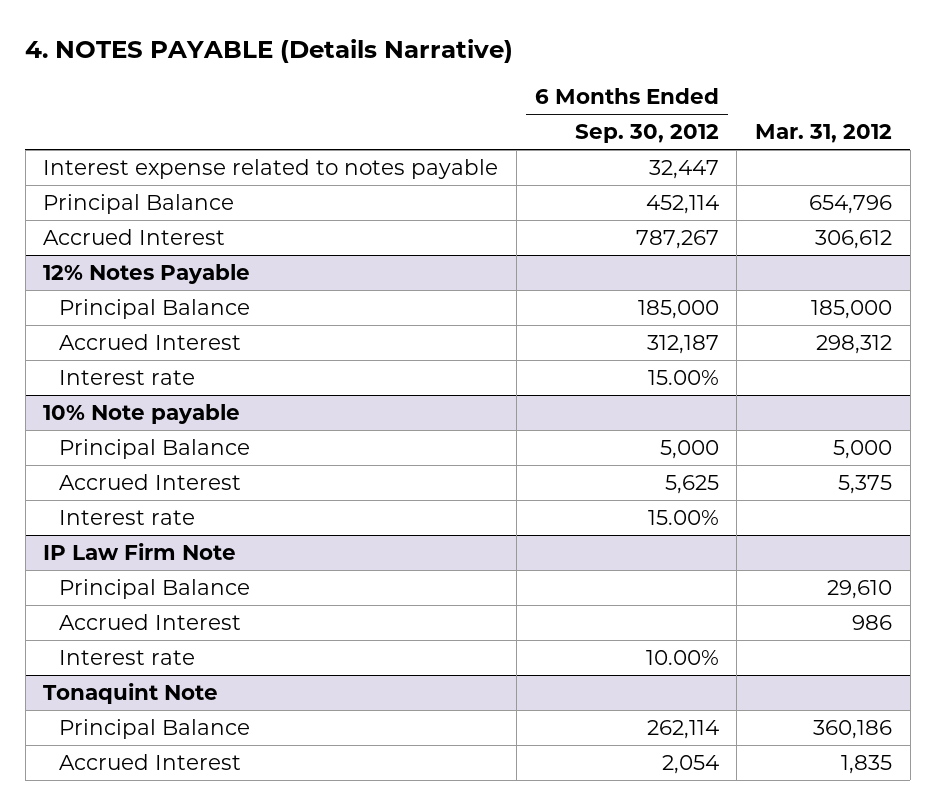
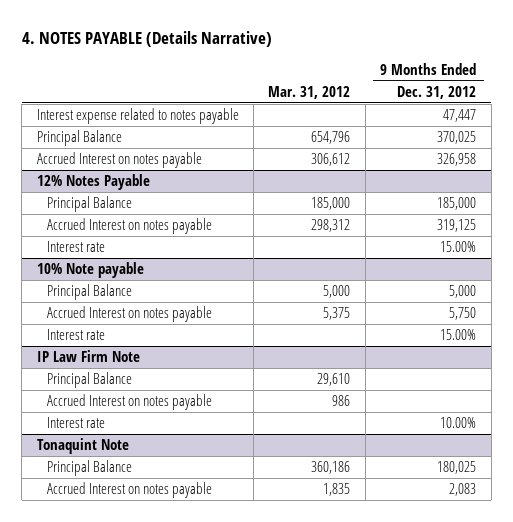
- | 6 Months Ended Sep. 30, 2012 | Mar. 31, 2012
+ | Mar. 31, 2012 | 9 Months Ended Dec. 31, 2012
- Accrued Interest | 787,267 | 306,612
+ Accrued Interest on notes payable | 306,612 | 326,958
@ 12% Notes Payable
- Accrued Interest | 312,187 | 298,312
+ Accrued Interest on notes payable | 298,312 | 319,125
@ 10% Note payable
- Accrued Interest | 5,625 | 5,375
+ Accrued Interest on notes payable | 5,375 | 5,750
@ IP Law Firm Note
- Accrued Interest | | 986
+ Accrued Interest on notes payable | 986 |
@ Tonaquint Note
- Accrued Interest | 2,054 | 1,835
+ Accrued Interest on notes payable | 1,835 | 2,083

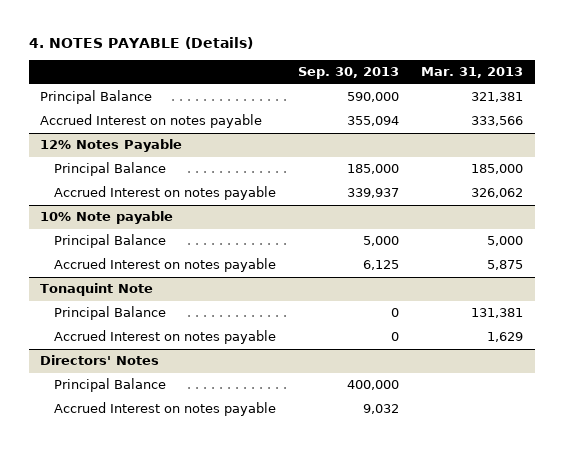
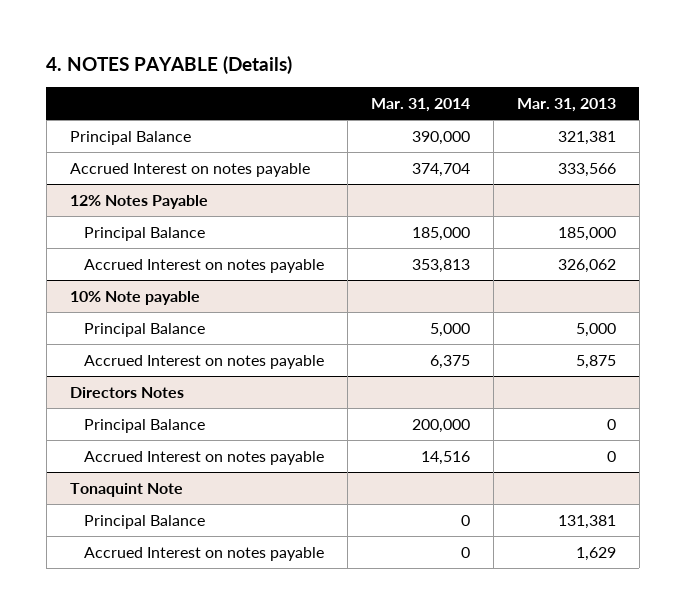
- | Sep. 30, 2013 | Mar. 31, 2013
+ | Mar. 31, 2014 | Mar. 31, 2013
+ Directors Notes
+ Principal Balance | 200,000 | 0
+ Accrued Interest on notes payable | 14,516 | 0
- Directors' Notes
- Principal Balance | 400,000 |
- Accrued Interest on notes payable | 9,032 |

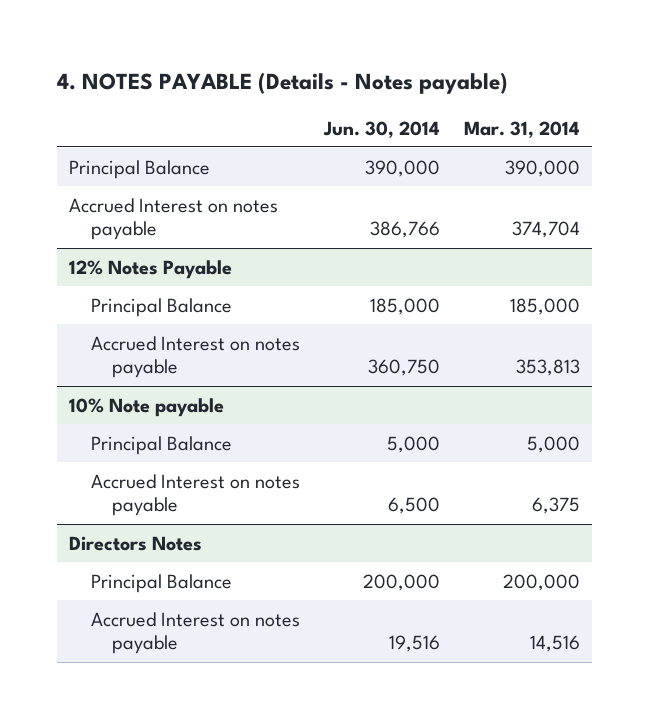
- 4. NOTES PAYABLE (Details)
+ 4. NOTES PAYABLE (Details - Notes payable)
- | Mar. 31, 2014 | Mar. 31, 2013
+ | Jun. 30, 2014 | Mar. 31, 2014
- Tonaquint Note
- Principal Balance | 0 | 131,381
- Accrued Interest on notes payable | 0 | 1,629

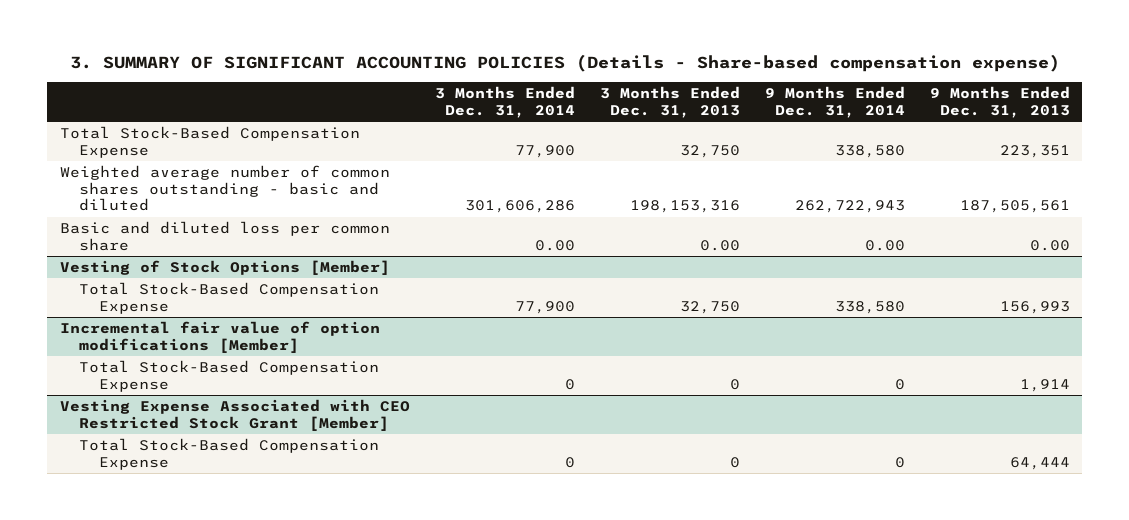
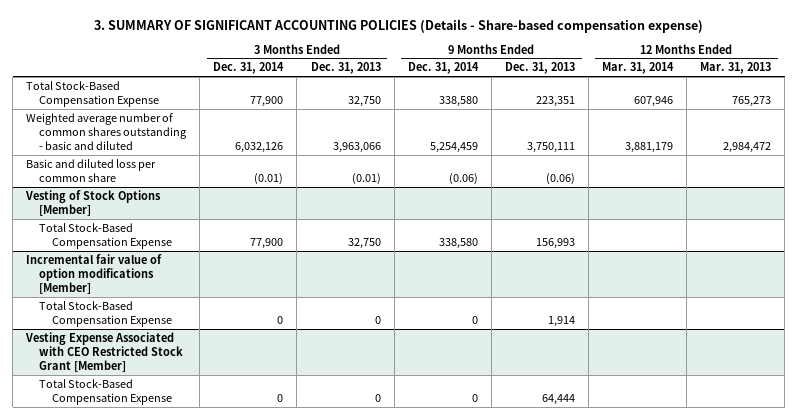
- | 3 Months Ended Dec. 31, 2014 | 3 Months Ended Dec. 31, 2013 | 9 Months Ended Dec. 31, 2014 | 9 Months Ended Dec. 31, 2013
+ | 3 Months Ended Dec. 31, 2014 | 3 Months Ended Dec. 31, 2013 | 9 Months Ended Dec. 31, 2014 | 9 Months Ended Dec. 31, 2013 | 12 Months Ended Mar. 31, 2014 | 12 Months Ended Mar. 31, 2013
- Weighted average number of common shares outstanding - basic and diluted | 301,606,286 | 198,153,316 | 262,722,943 | 187,505,561
- Basic and diluted loss per common share | 0.00 | 0.00 | 0.00 | 0.00
+ Weighted average number of common shares outstanding - basic and diluted | 6,032,126 | 3,963,066 | 5,254,459 | 3,750,111 | 3,881,179 | 2,984,472
+ Basic and diluted loss per common share | (0.01) | (0.01) | (0.06) | (0.06) | |

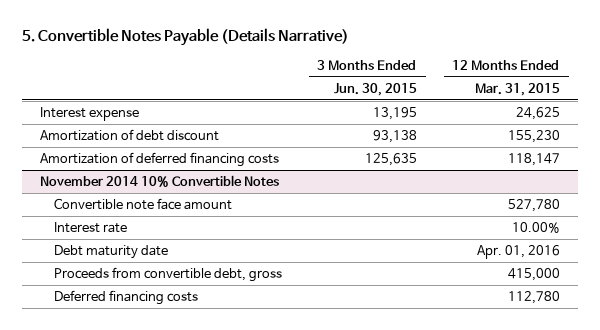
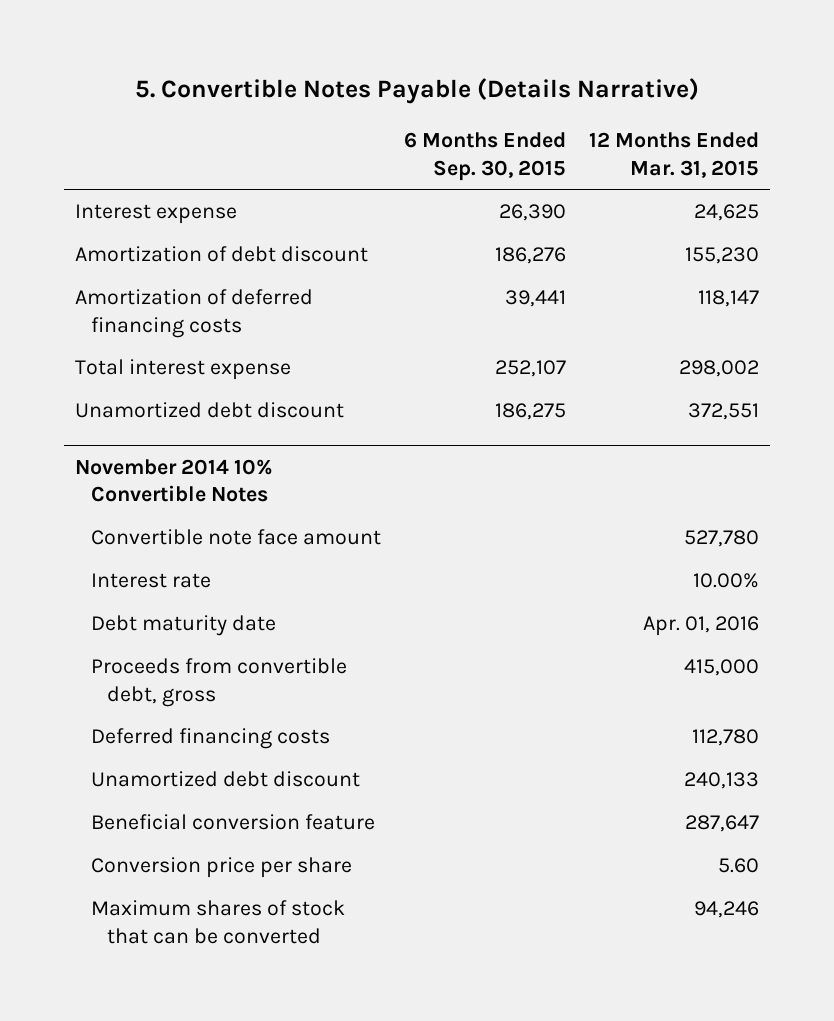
- | 3 Months Ended Jun. 30, 2015 | 12 Months Ended Mar. 31, 2015
+ | 6 Months Ended Sep. 30, 2015 | 12 Months Ended Mar. 31, 2015
+ Total interest expense | 252,107 | 298,002
+ Unamortized debt discount | 186,275 | 372,551
@ November 2014 10% Convertible Notes
+ Unamortized debt discount | | 240,133
+ Beneficial conversion feature | | 287,647
+ Conversion price per share | | 5.60
+ Maximum shares of stock that can be converted | | 94,246

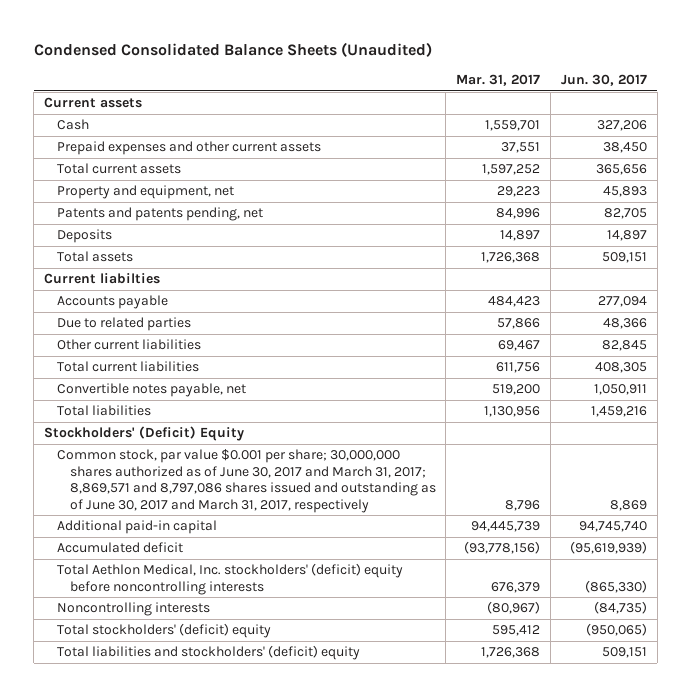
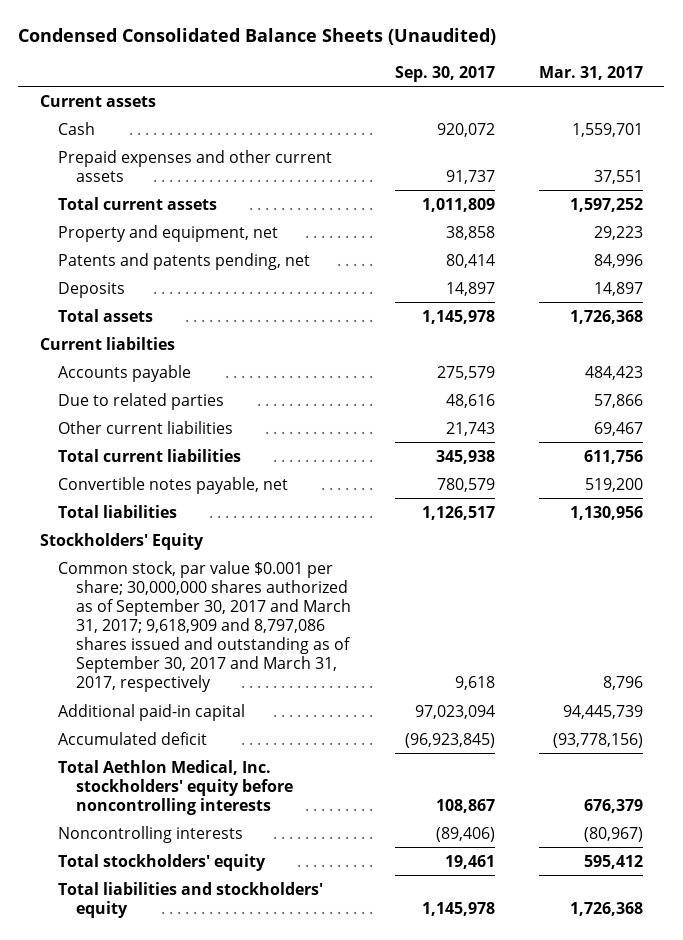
- | Mar. 31, 2017 | Jun. 30, 2017
+ | Sep. 30, 2017 | Mar. 31, 2017
- Stockholders' (Deficit) Equity
- Common stock, par value $0.001 per share; 30,000,000 shares authorized as of June 30, 2017 and March 31, 2017; 8,869,571 and 8,797,086 shares issued and outstanding as of June 30, 2017 and March 31, 2017, respectively | 8,796 | 8,869
+ Stockholders' Equity
+ Common stock, par value $0.001 per share; 30,000,000 shares authorized as of September 30, 2017 and March 31, 2017; 9,618,909 and 8,797,086 shares issued and outstanding as of September 30, 2017 and March 31, 2017, respectively | 9,618 | 8,796
- Total Aethlon Medical, Inc. stockholders' (deficit) equity before noncontrolling interests | 676,379 | (865,330)
+ Total Aethlon Medical, Inc. stockholders' equity before noncontrolling interests | 108,867 | 676,379
- Total stockholders' (deficit) equity | 595,412 | (950,065)
- Total liabilities and stockholders' (deficit) equity | 1,726,368 | 509,151
+ Total stockholders' equity | 19,461 | 595,412
+ Total liabilities and stockholders' equity | 1,145,978 | 1,726,368

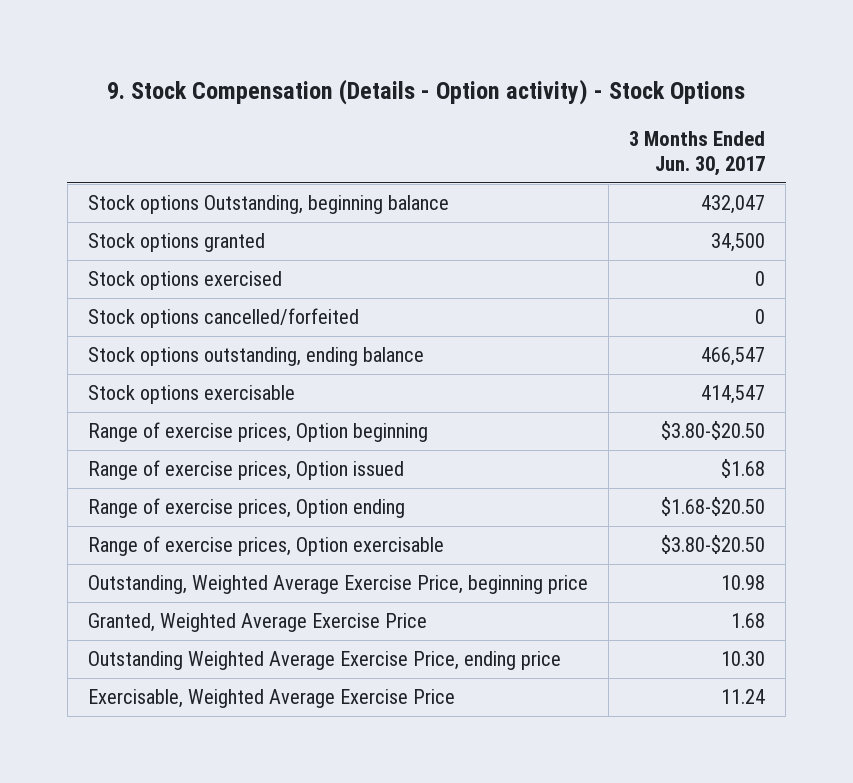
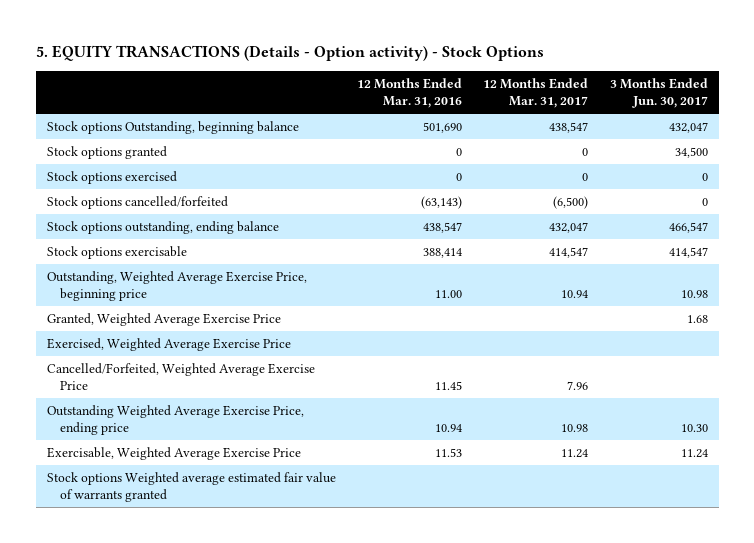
- 9. Stock Compensation (Details - Option activity) - Stock Options
+ 5. EQUITY TRANSACTIONS (Details - Option activity) - Stock Options
- | 3 Months Ended Jun. 30, 2017
+ | 12 Months Ended Mar. 31, 2016 | 12 Months Ended Mar. 31, 2017 | 3 Months Ended Jun. 30, 2017
- Range of exercise prices, Option beginning | $3.80-$20.50
- Range of exercise prices, Option issued | $1.68
- Range of exercise prices, Option ending | $1.68-$20.50
- Range of exercise prices, Option exercisable | $3.80-$20.50
+ Exercised, Weighted Average Exercise Price
+ Cancelled/Forfeited, Weighted Average Exercise Price | 11.45 | 7.96 |
+ Stock options Weighted average estimated fair value of warrants granted

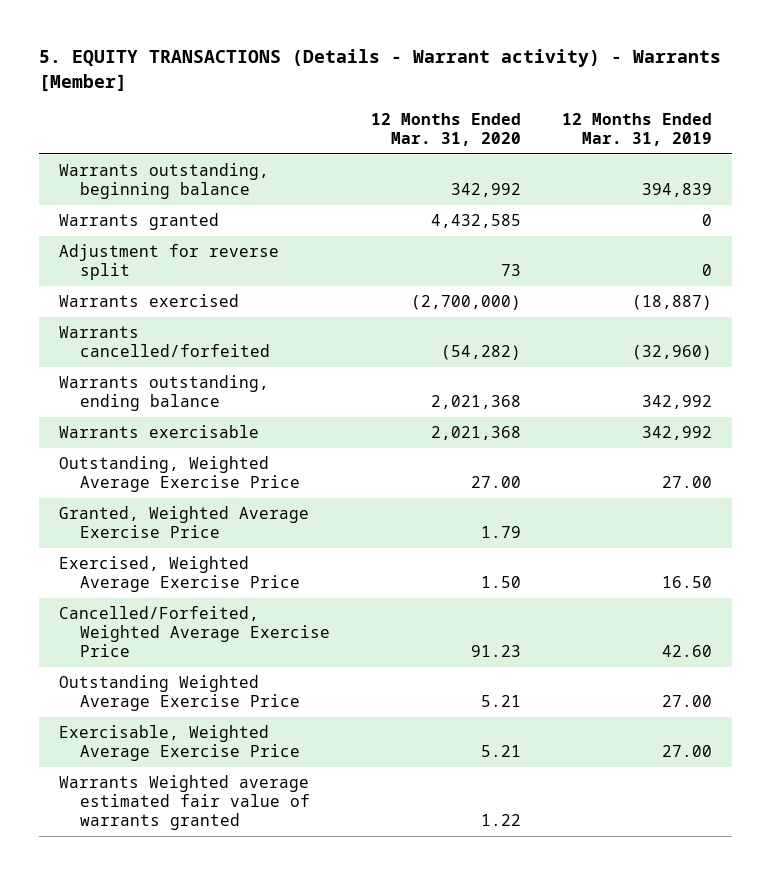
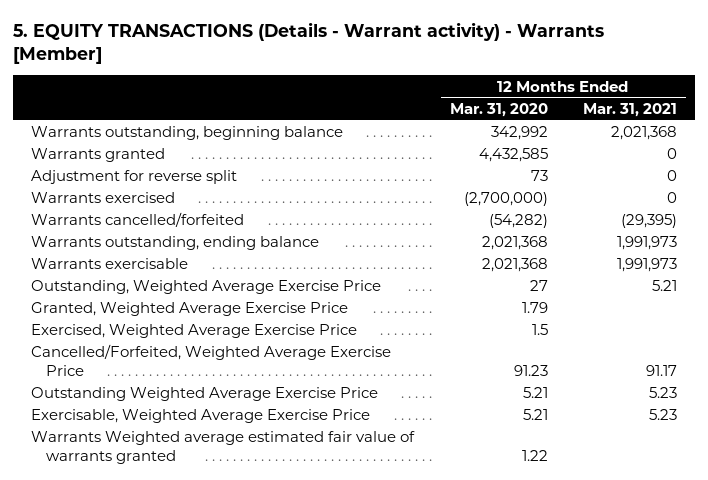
- | 12 Months Ended Mar. 31, 2020 | 12 Months Ended Mar. 31, 2019
+ | 12 Months Ended Mar. 31, 2020 | 12 Months Ended Mar. 31, 2021
- Outstanding, Weighted Average Exercise Price | 27.00 | 27.00
+ Outstanding, Weighted Average Exercise Price | 27 | 5.21
- Exercised, Weighted Average Exercise Price | 1.50 | 16.50
+ Exercised, Weighted Average Exercise Price | 1.5 |

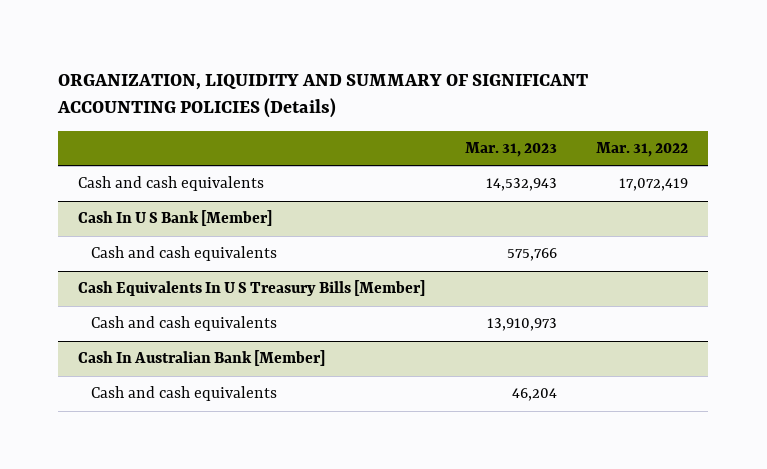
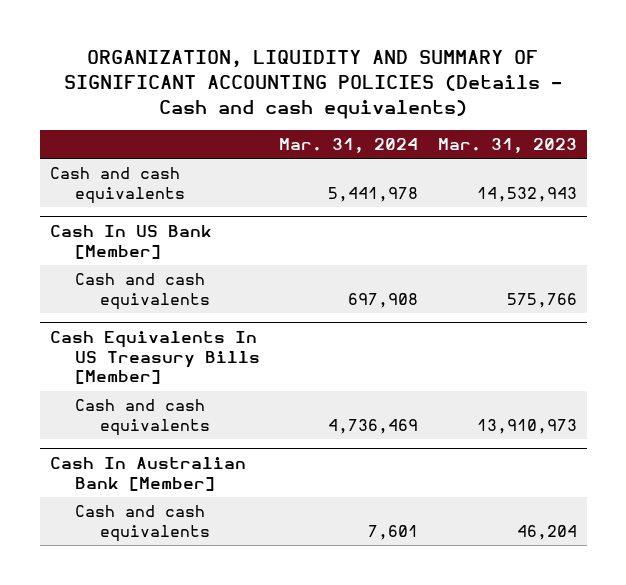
- ORGANIZATION, LIQUIDITY AND SUMMARY OF SIGNIFICANT ACCOUNTING POLICIES (Details)
+ ORGANIZATION, LIQUIDITY AND SUMMARY OF SIGNIFICANT ACCOUNTING POLICIES (Details - Cash and cash equivalents)
- | Mar. 31, 2023 | Mar. 31, 2022
+ | Mar. 31, 2024 | Mar. 31, 2023
- Cash In U S Bank [Member]
+ Cash In US Bank [Member]
- Cash Equivalents In U S Treasury Bills [Member]
+ Cash Equivalents In US Treasury Bills [Member]

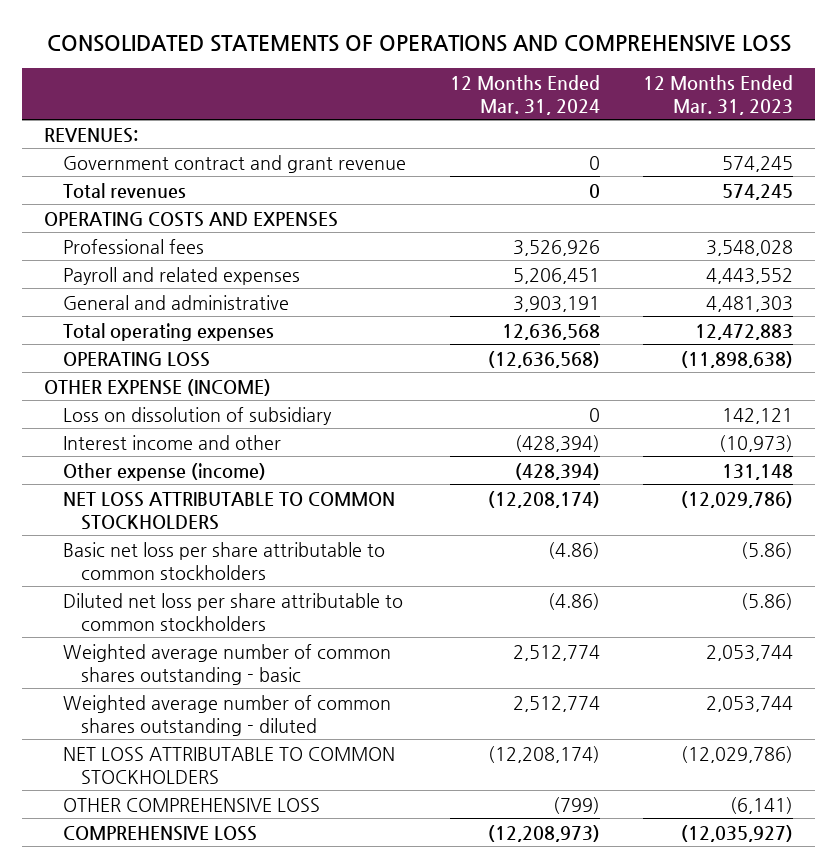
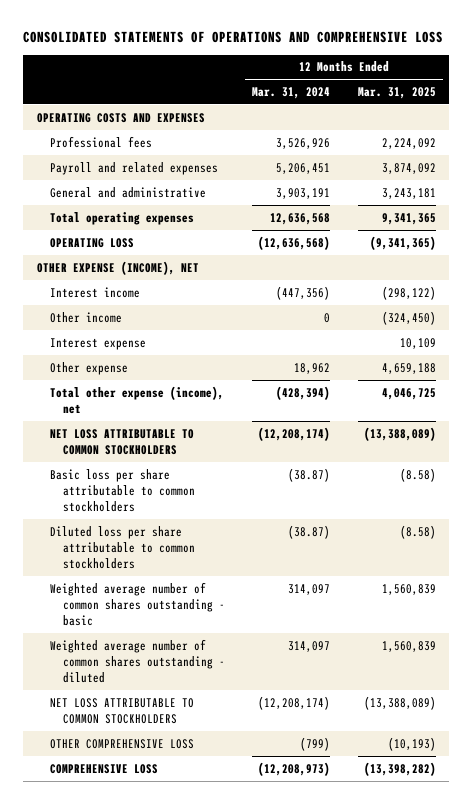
- | 12 Months Ended Mar. 31, 2024 | 12 Months Ended Mar. 31, 2023
+ | 12 Months Ended Mar. 31, 2024 | 12 Months Ended Mar. 31, 2025
- REVENUES:
- Government contract and grant revenue | 0 | 574,245
- Total revenues | 0 | 574,245
- OTHER EXPENSE (INCOME)
- Loss on dissolution of subsidiary | 0 | 142,121
- Interest income and other | (428,394) | (10,973)
- Other expense (income) | (428,394) | 131,148
+ OTHER EXPENSE (INCOME), NET
+ Interest income | (447,356) | (298,122)
+ Other income | 0 | (324,450)
+ Interest expense | | 10,109
+ Other expense | 18,962 | 4,659,188
+ Total other expense (income), net | (428,394) | 4,046,725
- Basic net loss per share attributable to common stockholders | (4.86) | (5.86)
- Diluted net loss per share attributable to common stockholders | (4.86) | (5.86)
- Weighted average number of common shares outstanding - basic | 2,512,774 | 2,053,744
- Weighted average number of common shares outstanding - diluted | 2,512,774 | 2,053,744
+ Basic loss per share attributable to common stockholders | (38.87) | (8.58)
+ Diluted loss per share attributable to common stockholders | (38.87) | (8.58)
+ Weighted average number of common shares outstanding - basic | 314,097 | 1,560,839
+ Weighted average number of common shares outstanding - diluted | 314,097 | 1,560,839

